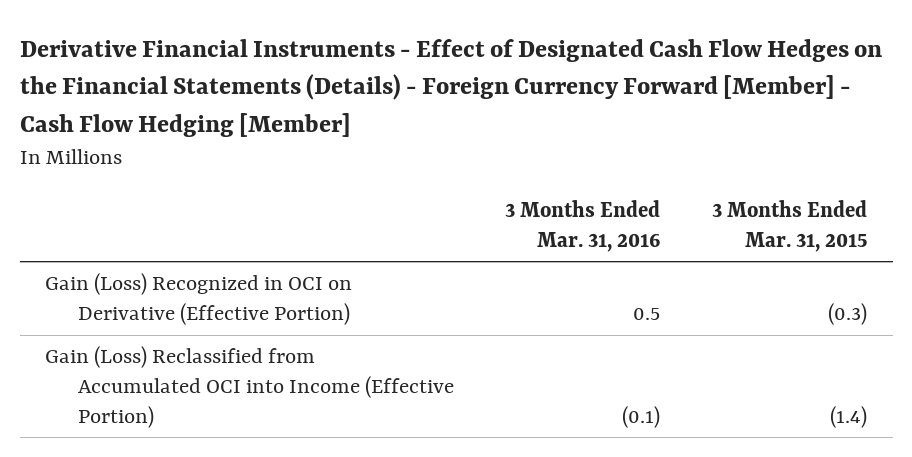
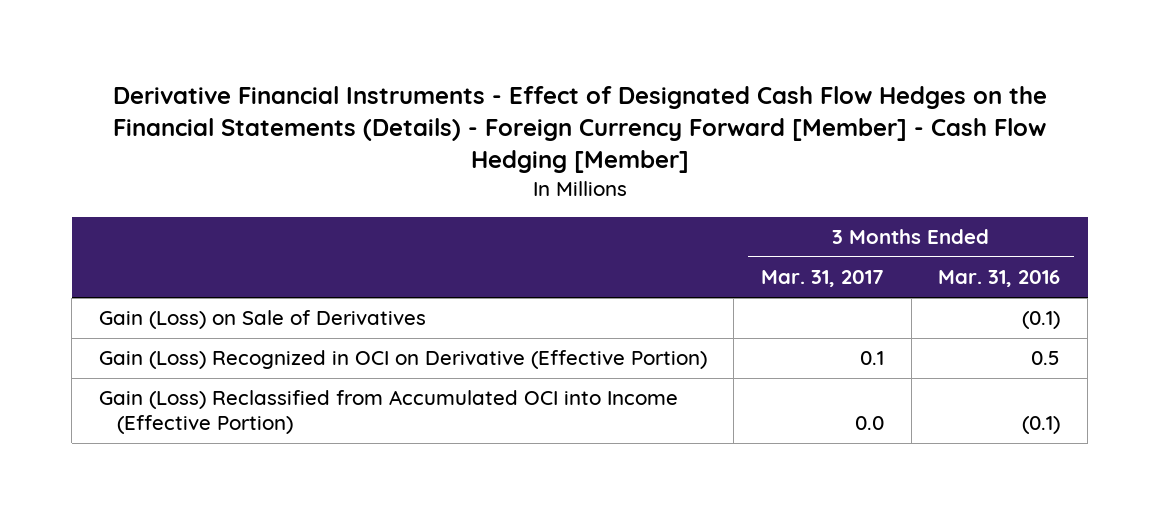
- | 3 Months Ended Mar. 31, 2016 | 3 Months Ended Mar. 31, 2015
+ | 3 Months Ended Mar. 31, 2017 | 3 Months Ended Mar. 31, 2016
+ Gain (Loss) on Sale of Derivatives | | (0.1)

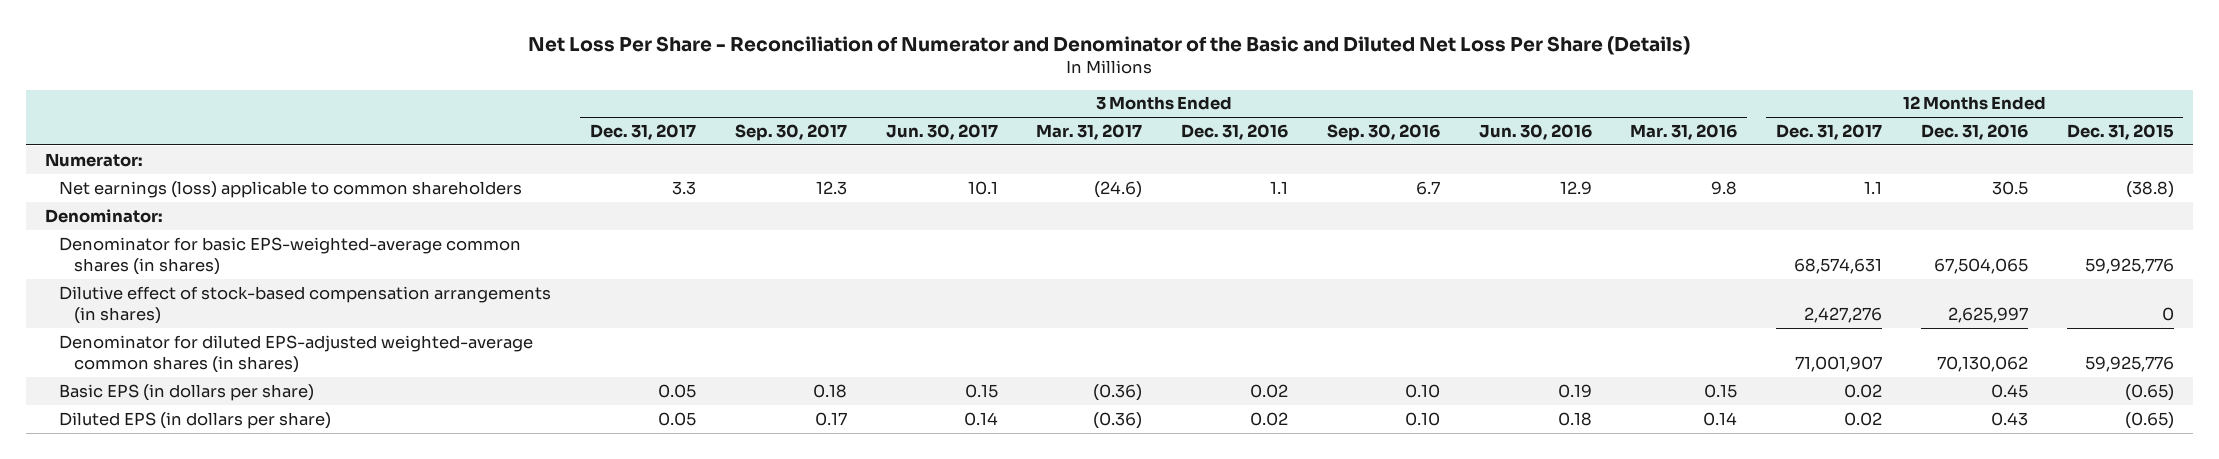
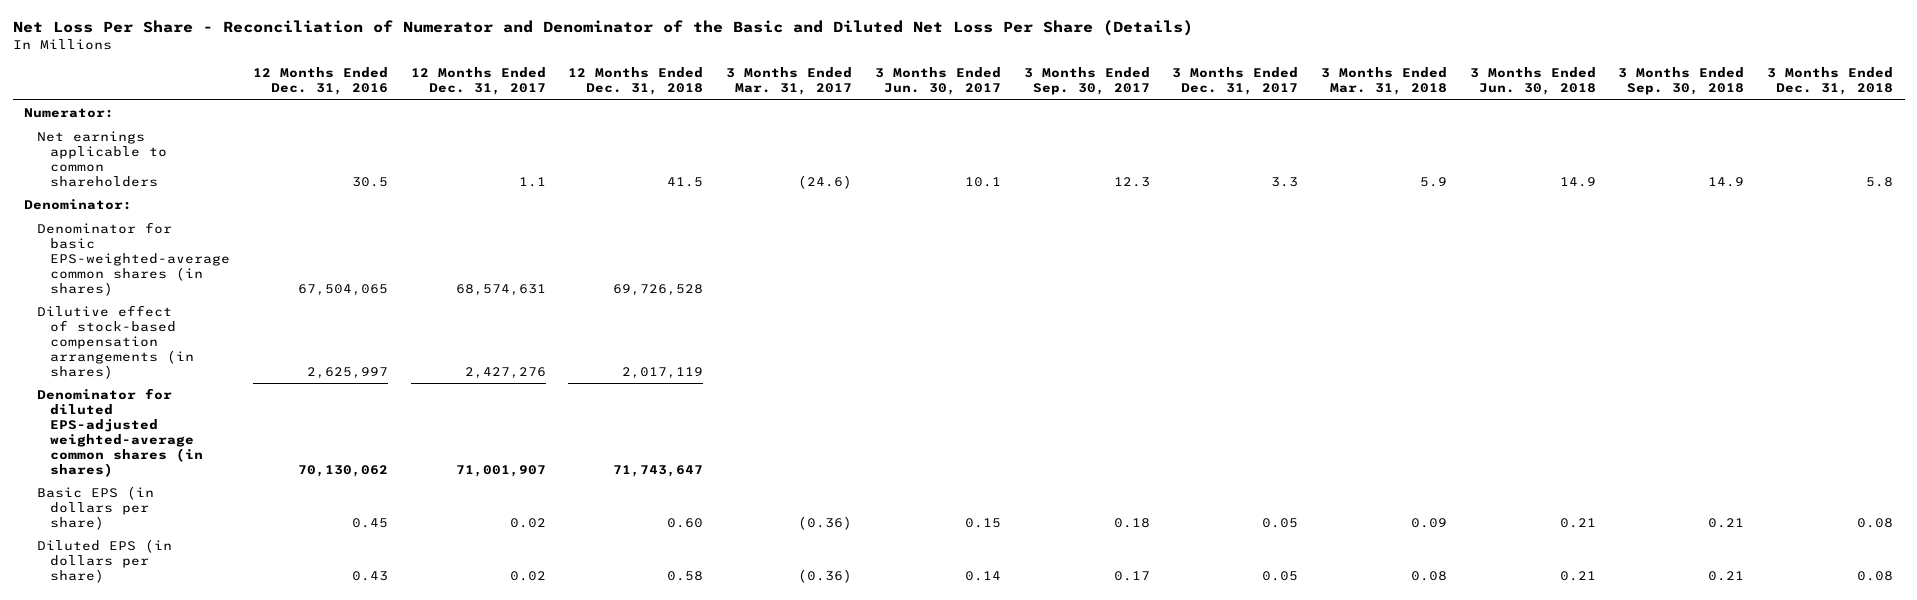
- | 3 Months Ended Dec. 31, 2017 | 3 Months Ended Sep. 30, 2017 | 3 Months Ended Jun. 30, 2017 | 3 Months Ended Mar. 31, 2017 | 3 Months Ended Dec. 31, 2016 | 3 Months Ended Sep. 30, 2016 | 3 Months Ended Jun. 30, 2016 | 3 Months Ended Mar. 31, 2016 | 12 Months Ended Dec. 31, 2017 | 12 Months Ended Dec. 31, 2016 | 12 Months Ended Dec. 31, 2015
+ | 12 Months Ended Dec. 31, 2016 | 12 Months Ended Dec. 31, 2017 | 12 Months Ended Dec. 31, 2018 | 3 Months Ended Mar. 31, 2017 | 3 Months Ended Jun. 30, 2017 | 3 Months Ended Sep. 30, 2017 | 3 Months Ended Dec. 31, 2017 | 3 Months Ended Mar. 31, 2018 | 3 Months Ended Jun. 30, 2018 | 3 Months Ended Sep. 30, 2018 | 3 Months Ended Dec. 31, 2018
- Net earnings (loss) applicable to common shareholders | 3.3 | 12.3 | 10.1 | (24.6) | 1.1 | 6.7 | 12.9 | 9.8 | 1.1 | 30.5 | (38.8)
+ Net earnings applicable to common shareholders | 30.5 | 1.1 | 41.5 | (24.6) | 10.1 | 12.3 | 3.3 | 5.9 | 14.9 | 14.9 | 5.8

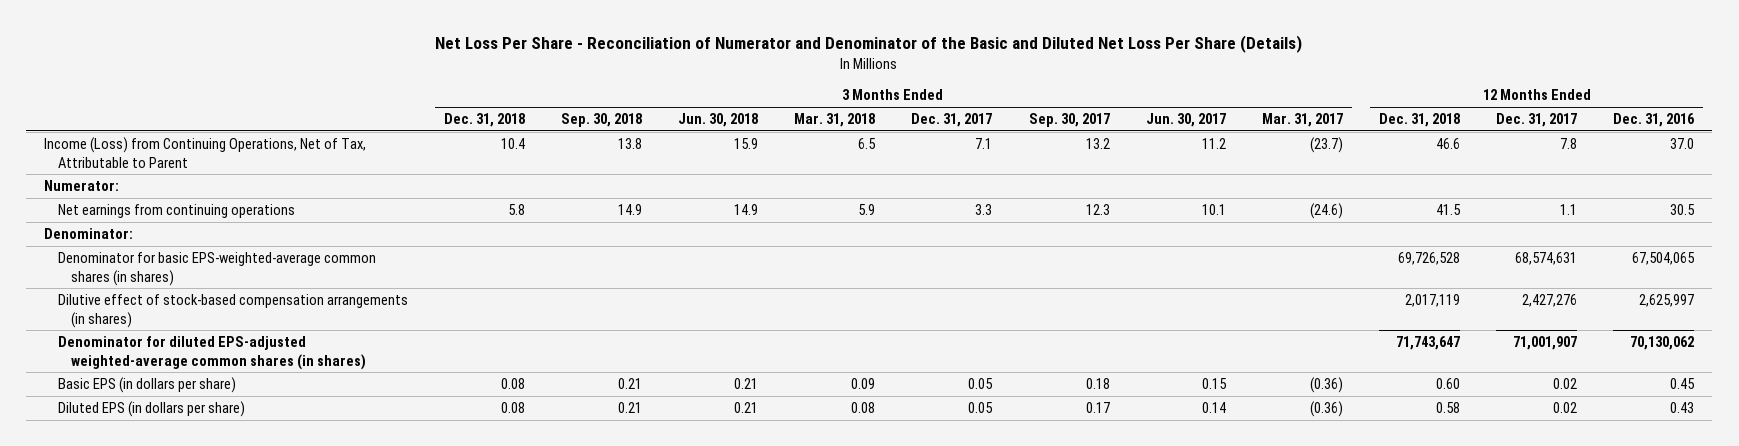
- | 12 Months Ended Dec. 31, 2016 | 12 Months Ended Dec. 31, 2017 | 12 Months Ended Dec. 31, 2018 | 3 Months Ended Mar. 31, 2017 | 3 Months Ended Jun. 30, 2017 | 3 Months Ended Sep. 30, 2017 | 3 Months Ended Dec. 31, 2017 | 3 Months Ended Mar. 31, 2018 | 3 Months Ended Jun. 30, 2018 | 3 Months Ended Sep. 30, 2018 | 3 Months Ended Dec. 31, 2018
+ | 3 Months Ended Dec. 31, 2018 | 3 Months Ended Sep. 30, 2018 | 3 Months Ended Jun. 30, 2018 | 3 Months Ended Mar. 31, 2018 | 3 Months Ended Dec. 31, 2017 | 3 Months Ended Sep. 30, 2017 | 3 Months Ended Jun. 30, 2017 | 3 Months Ended Mar. 31, 2017 | 12 Months Ended Dec. 31, 2018 | 12 Months Ended Dec. 31, 2017 | 12 Months Ended Dec. 31, 2016
+ Income (Loss) from Continuing Operations, Net of Tax, Attributable to Parent | 10.4 | 13.8 | 15.9 | 6.5 | 7.1 | 13.2 | 11.2 | (23.7) | 46.6 | 7.8 | 37.0
- Net earnings applicable to common shareholders | 30.5 | 1.1 | 41.5 | (24.6) | 10.1 | 12.3 | 3.3 | 5.9 | 14.9 | 14.9 | 5.8
+ Net earnings from continuing operations | 5.8 | 14.9 | 14.9 | 5.9 | 3.3 | 12.3 | 10.1 | (24.6) | 41.5 | 1.1 | 30.5

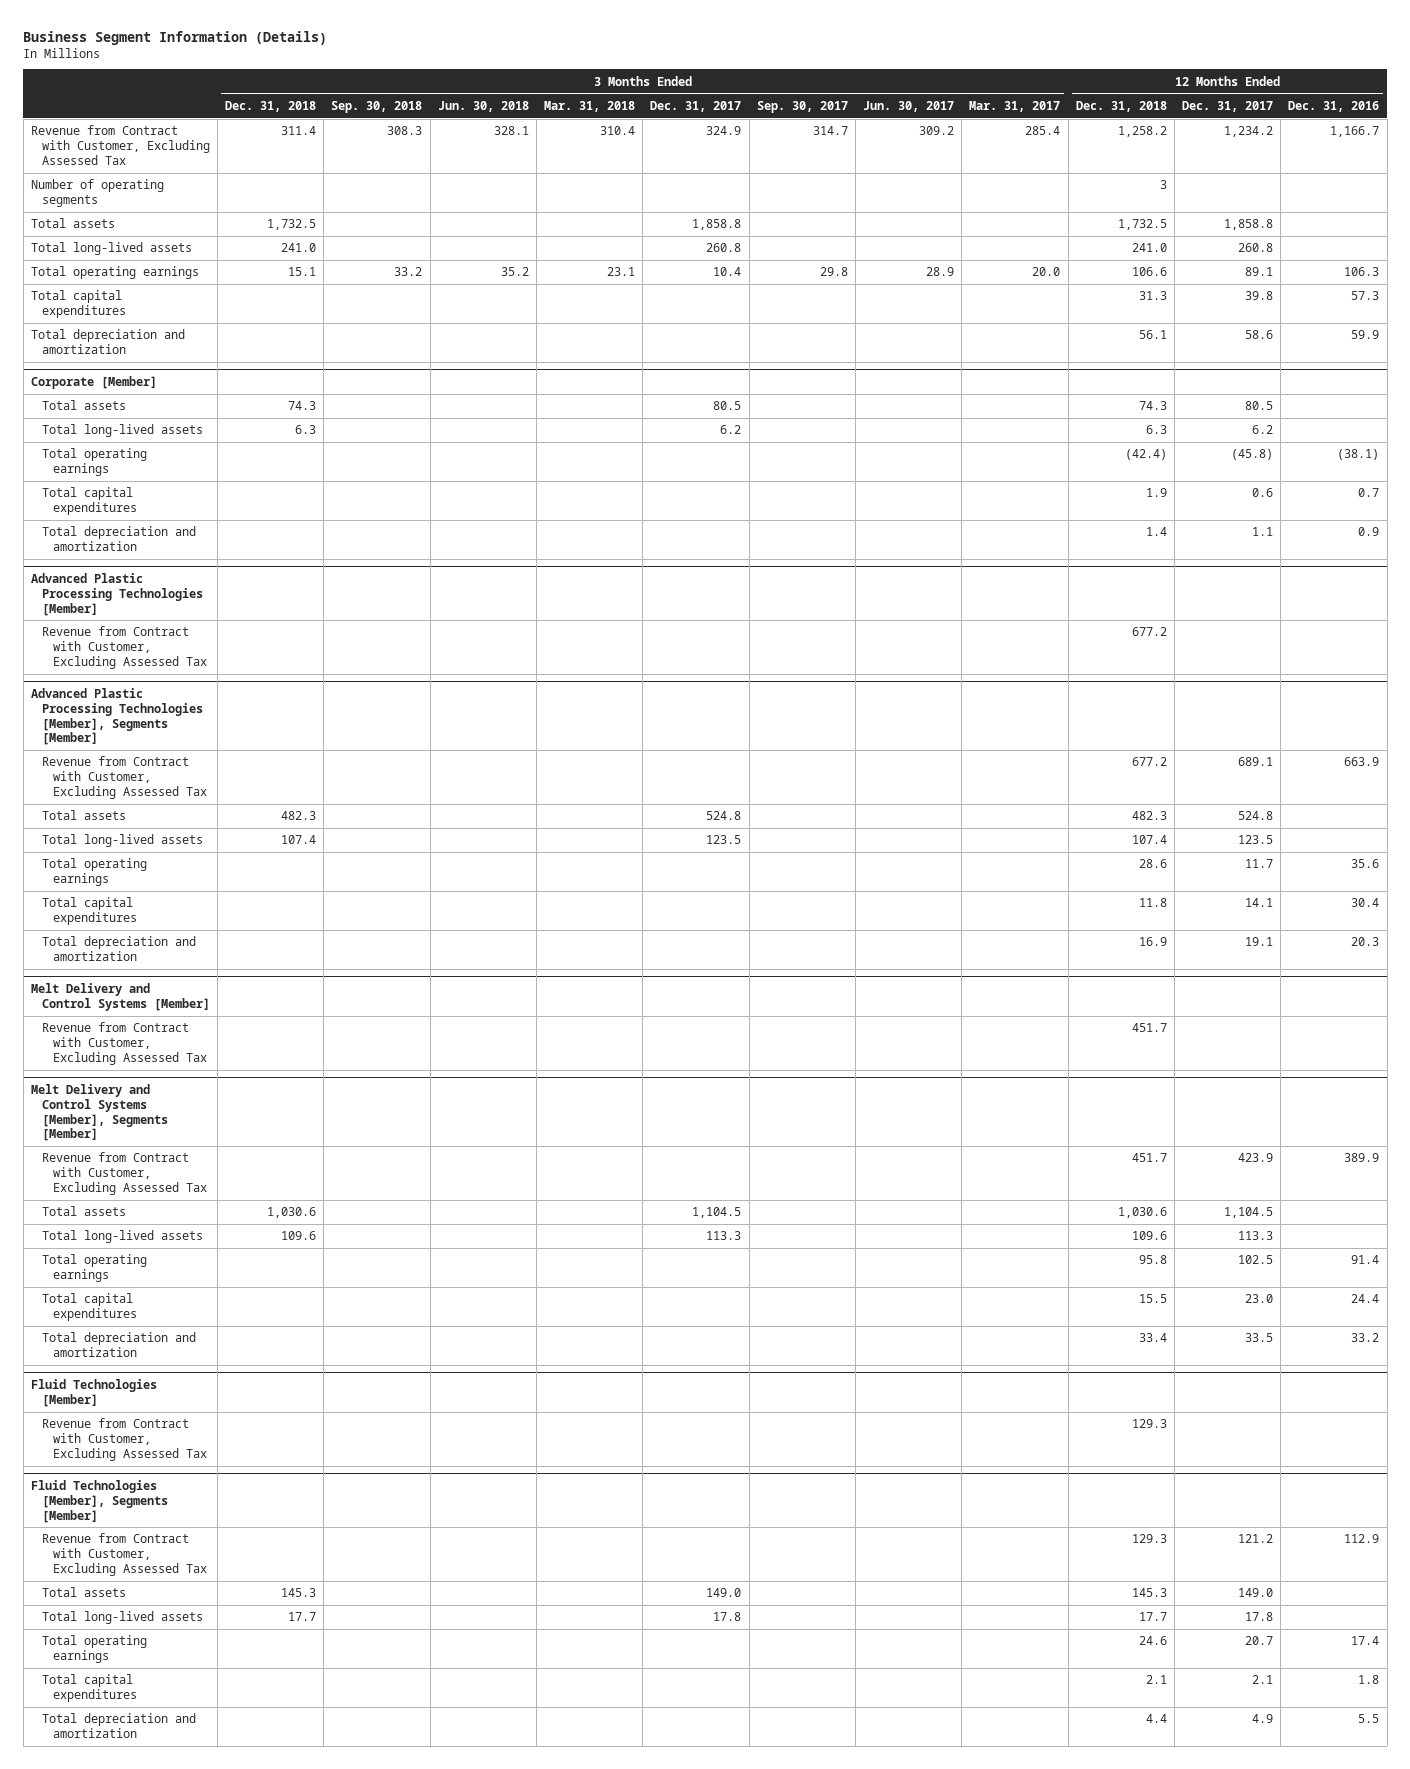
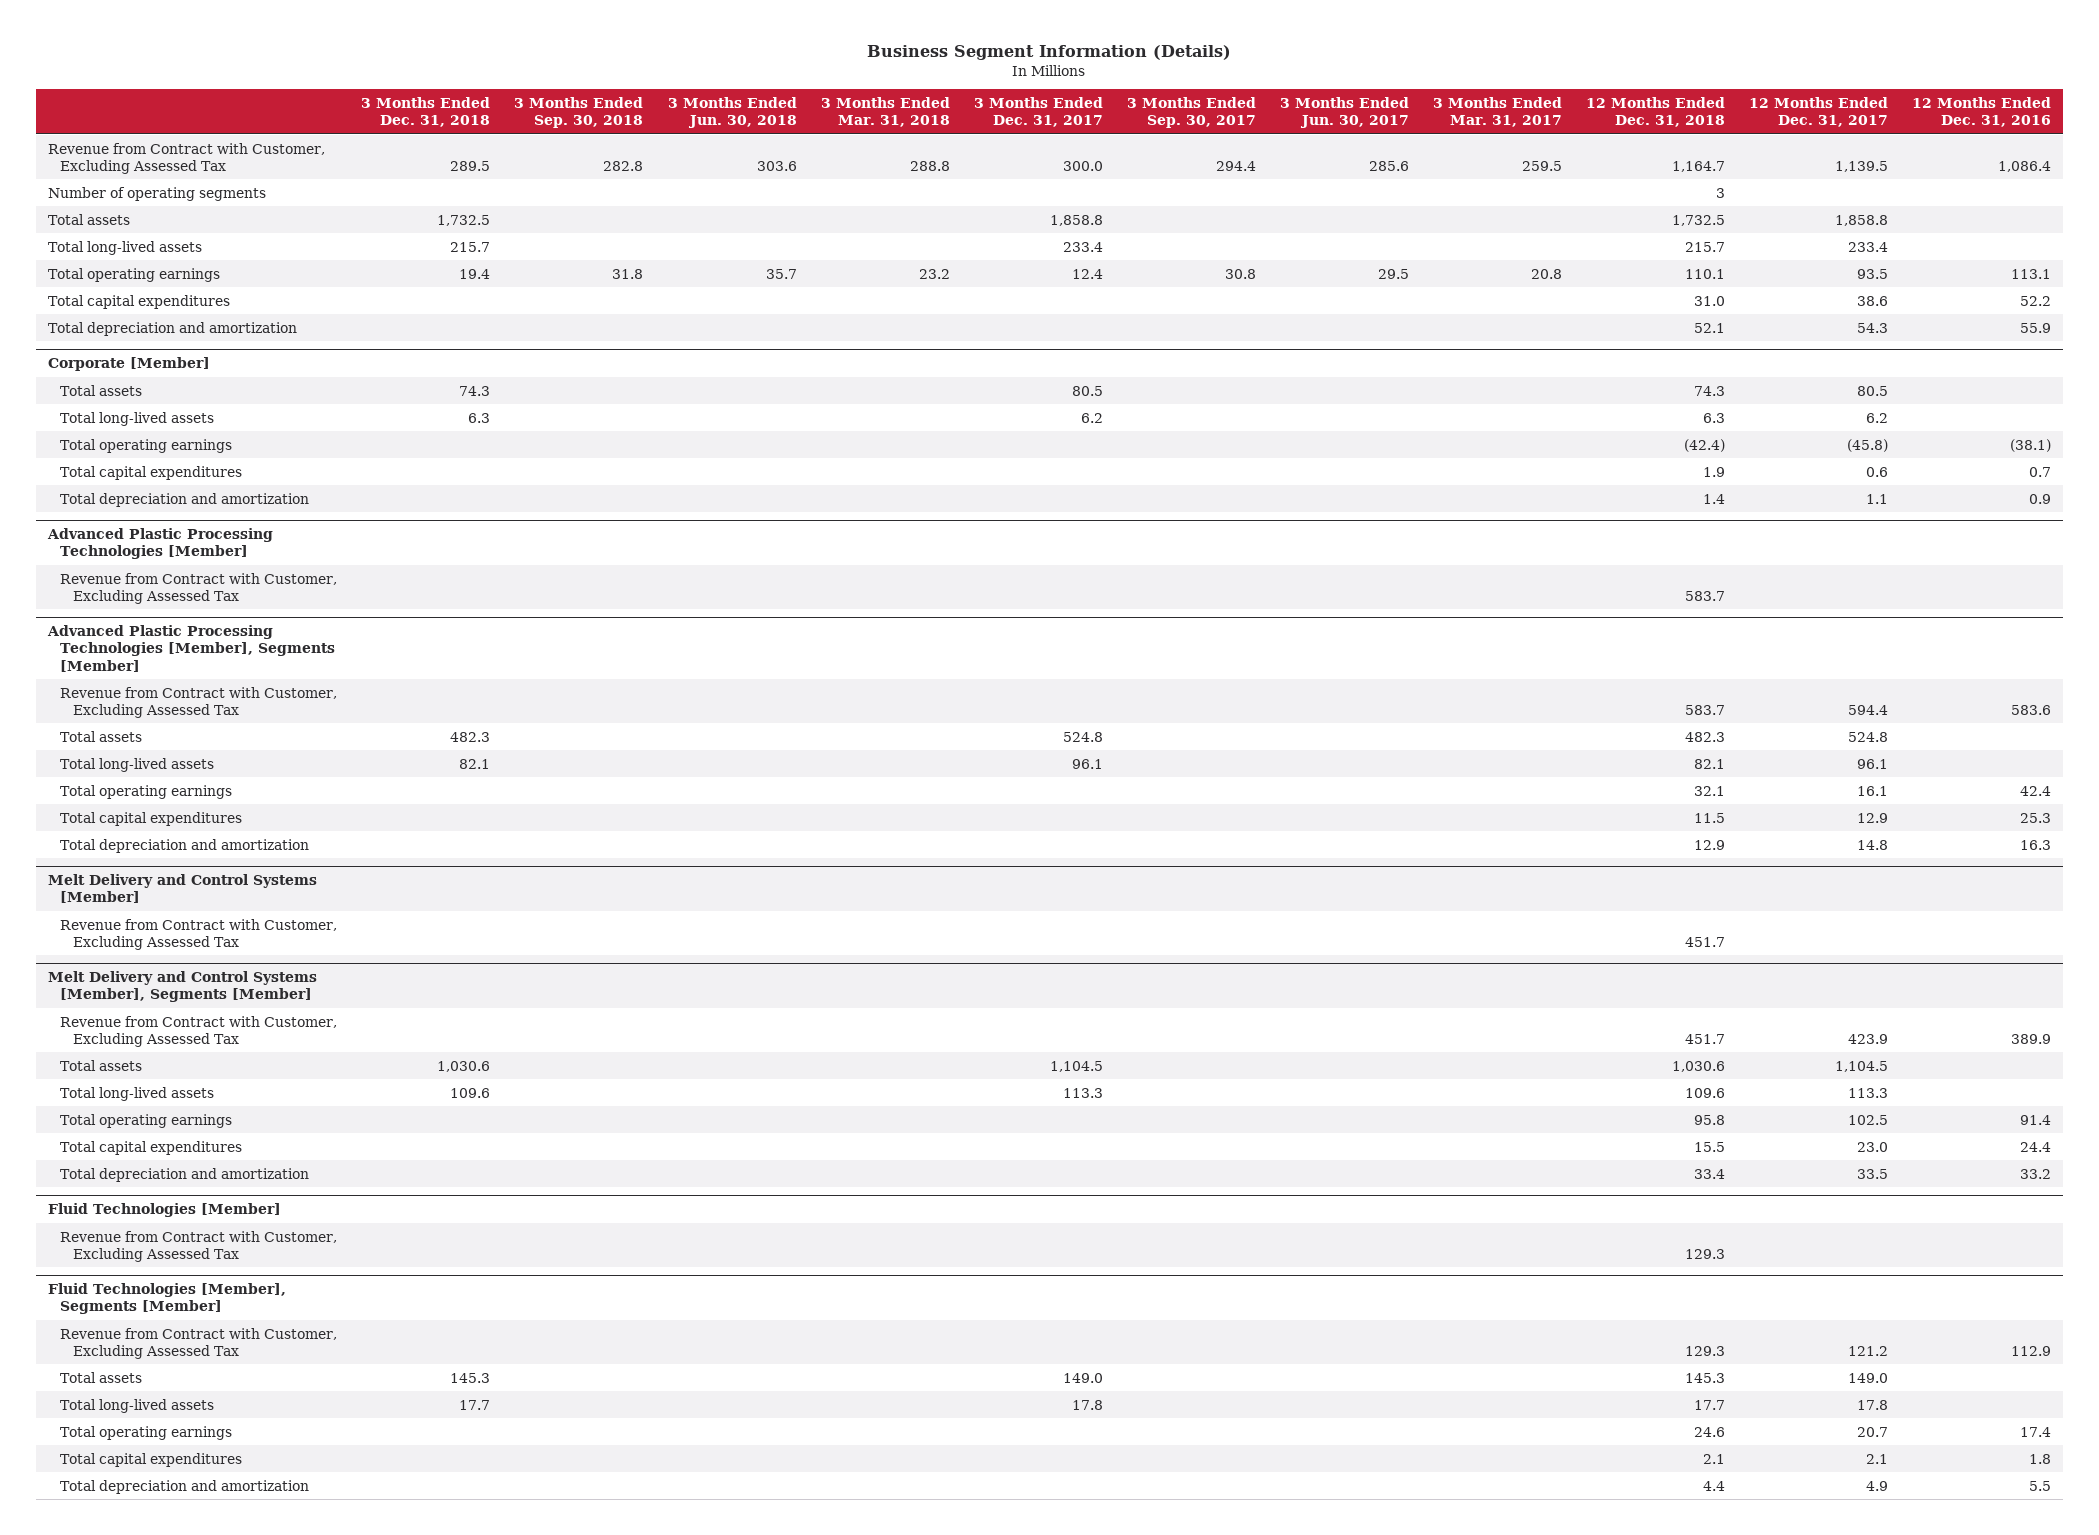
- Revenue from Contract with Customer, Excluding Assessed Tax | 311.4 | 308.3 | 328.1 | 310.4 | 324.9 | 314.7 | 309.2 | 285.4 | 1,258.2 | 1,234.2 | 1,166.7
+ Revenue from Contract with Customer, Excluding Assessed Tax | 289.5 | 282.8 | 303.6 | 288.8 | 300.0 | 294.4 | 285.6 | 259.5 | 1,164.7 | 1,139.5 | 1,086.4
- Total long-lived assets | 241.0 | | | | 260.8 | | | | 241.0 | 260.8 |
- Total operating earnings | 15.1 | 33.2 | 35.2 | 23.1 | 10.4 | 29.8 | 28.9 | 20.0 | 106.6 | 89.1 | 106.3
- Total capital expenditures | | | | | | | | | 31.3 | 39.8 | 57.3
- Total depreciation and amortization | | | | | | | | | 56.1 | 58.6 | 59.9
+ Total long-lived assets | 215.7 | | | | 233.4 | | | | 215.7 | 233.4 |
+ Total operating earnings | 19.4 | 31.8 | 35.7 | 23.2 | 12.4 | 30.8 | 29.5 | 20.8 | 110.1 | 93.5 | 113.1
+ Total capital expenditures | | | | | | | | | 31.0 | 38.6 | 52.2
+ Total depreciation and amortization | | | | | | | | | 52.1 | 54.3 | 55.9
@ Advanced Plastic Processing Technologies [Member]
- Revenue from Contract with Customer, Excluding Assessed Tax | | | | | | | | | 677.2 | |
+ Revenue from Contract with Customer, Excluding Assessed Tax | | | | | | | | | 583.7 | |
@ Advanced Plastic Processing Technologies [Member], Segments [Member]
- Revenue from Contract with Customer, Excluding Assessed Tax | | | | | | | | | 677.2 | 689.1 | 663.9
+ Revenue from Contract with Customer, Excluding Assessed Tax | | | | | | | | | 583.7 | 594.4 | 583.6
- Total long-lived assets | 107.4 | | | | 123.5 | | | | 107.4 | 123.5 |
- Total operating earnings | | | | | | | | | 28.6 | 11.7 | 35.6
- Total capital expenditures | | | | | | | | | 11.8 | 14.1 | 30.4
- Total depreciation and amortization | | | | | | | | | 16.9 | 19.1 | 20.3
+ Total long-lived assets | 82.1 | | | | 96.1 | | | | 82.1 | 96.1 |
+ Total operating earnings | | | | | | | | | 32.1 | 16.1 | 42.4
+ Total capital expenditures | | | | | | | | | 11.5 | 12.9 | 25.3
+ Total depreciation and amortization | | | | | | | | | 12.9 | 14.8 | 16.3

